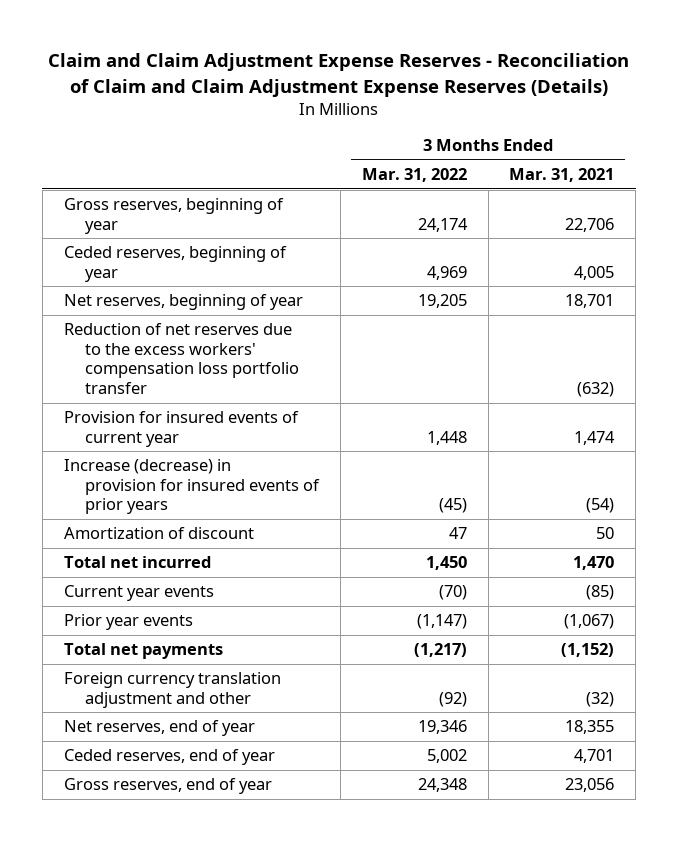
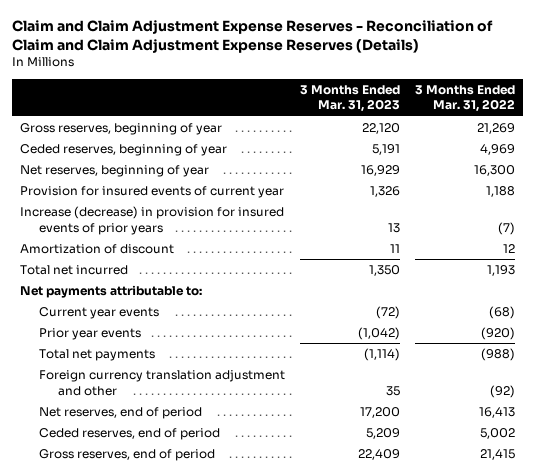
- | 3 Months Ended Mar. 31, 2022 | 3 Months Ended Mar. 31, 2021
+ | 3 Months Ended Mar. 31, 2023 | 3 Months Ended Mar. 31, 2022
- Gross reserves, beginning of year | 24,174 | 22,706
+ Gross reserves, beginning of year | 22,120 | 21,269
- Net reserves, beginning of year | 19,205 | 18,701
- Reduction of net reserves due to the excess workers' compensation loss portfolio transfer | | (632)
- Provision for insured events of current year | 1,448 | 1,474
- Increase (decrease) in provision for insured events of prior years | (45) | (54)
- Amortization of discount | 47 | 50
- Total net incurred | 1,450 | 1,470
- Current year events | (70) | (85)
- Prior year events | (1,147) | (1,067)
- Total net payments | (1,217) | (1,152)
+ Net reserves, beginning of year | 16,929 | 16,300
+ Provision for insured events of current year | 1,326 | 1,188
+ Increase (decrease) in provision for insured events of prior years | 13 | (7)
+ Amortization of discount | 11 | 12
+ Total net incurred | 1,350 | 1,193
+ Net payments attributable to:
+ Current year events | (72) | (68)
+ Prior year events | (1,042) | (920)
+ Total net payments | (1,114) | (988)
- Net reserves, end of year | 19,346 | 18,355
- Ceded reserves, end of year | 5,002 | 4,701
- Gross reserves, end of year | 24,348 | 23,056
+ Net reserves, end of period | 17,200 | 16,413
+ Ceded reserves, end of period | 5,209 | 5,002
+ Gross reserves, end of period | 22,409 | 21,415

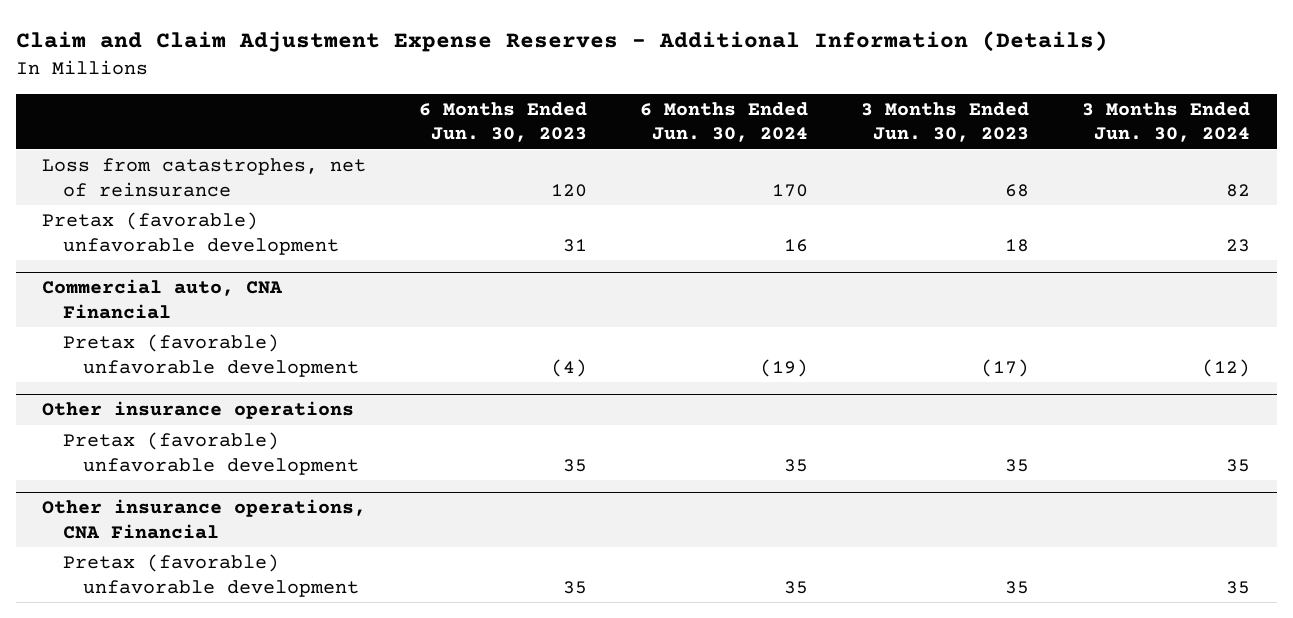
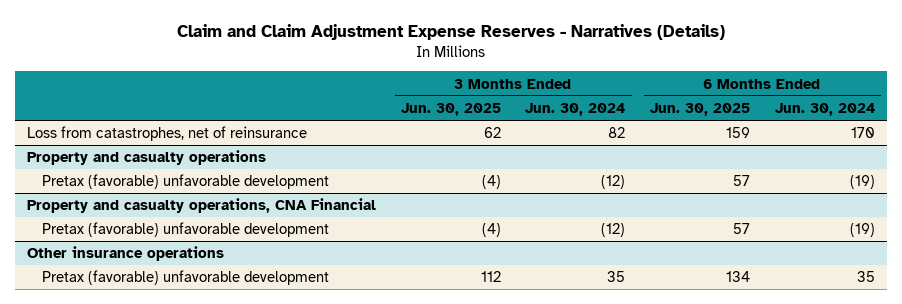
- Claim and Claim Adjustment Expense Reserves - Additional Information (Details)
+ Claim and Claim Adjustment Expense Reserves - Narratives (Details)
- | 6 Months Ended Jun. 30, 2023 | 6 Months Ended Jun. 30, 2024 | 3 Months Ended Jun. 30, 2023 | 3 Months Ended Jun. 30, 2024
+ | 3 Months Ended Jun. 30, 2025 | 3 Months Ended Jun. 30, 2024 | 6 Months Ended Jun. 30, 2025 | 6 Months Ended Jun. 30, 2024
- Pretax (favorable) unfavorable development | 31 | 16 | 18 | 23
- Commercial auto, CNA Financial
+ Property and casualty operations
+ Property and casualty operations, CNA Financial
+ Pretax (favorable) unfavorable development | (4) | (12) | 57 | (19)
- Other insurance operations, CNA Financial
- Pretax (favorable) unfavorable development | 35 | 35 | 35 | 35

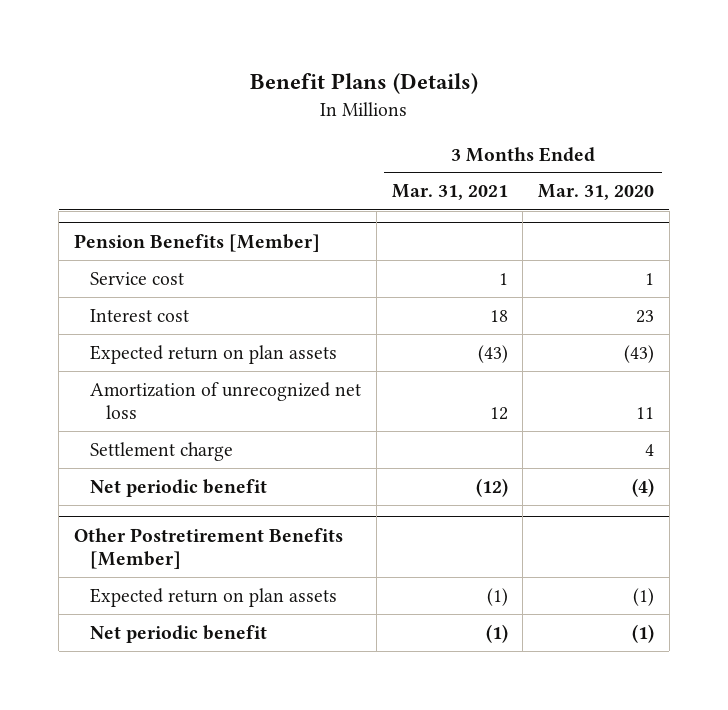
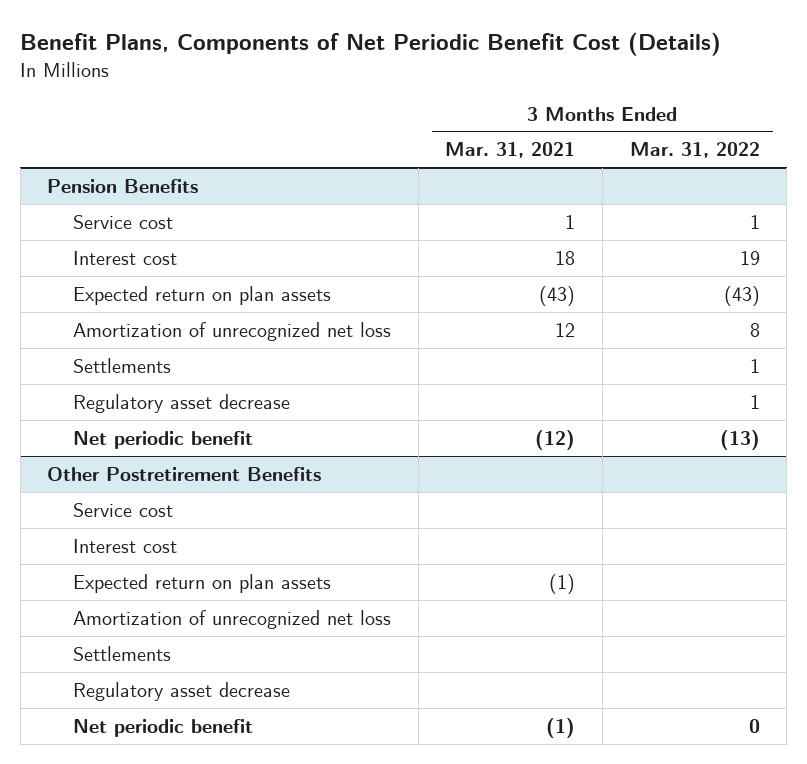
- Benefit Plans (Details)
+ Benefit Plans, Components of Net Periodic Benefit Cost (Details)
- | 3 Months Ended Mar. 31, 2021 | 3 Months Ended Mar. 31, 2020
+ | 3 Months Ended Mar. 31, 2021 | 3 Months Ended Mar. 31, 2022
- Pension Benefits [Member]
+ Pension Benefits
- Settlement charge | | 4
+ Settlements | | 1
+ Regulatory asset decrease | | 1
- Other Postretirement Benefits [Member]
+ Other Postretirement Benefits
+ Service cost
+ Interest cost
+ Amortization of unrecognized net loss
+ Settlements
+ Regulatory asset decrease

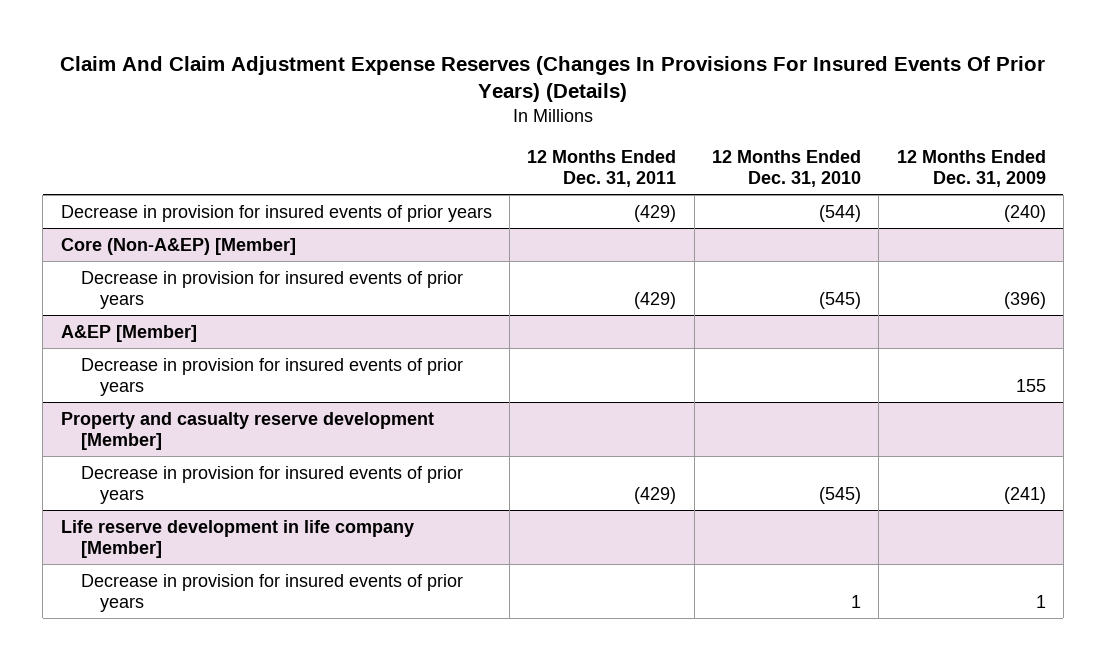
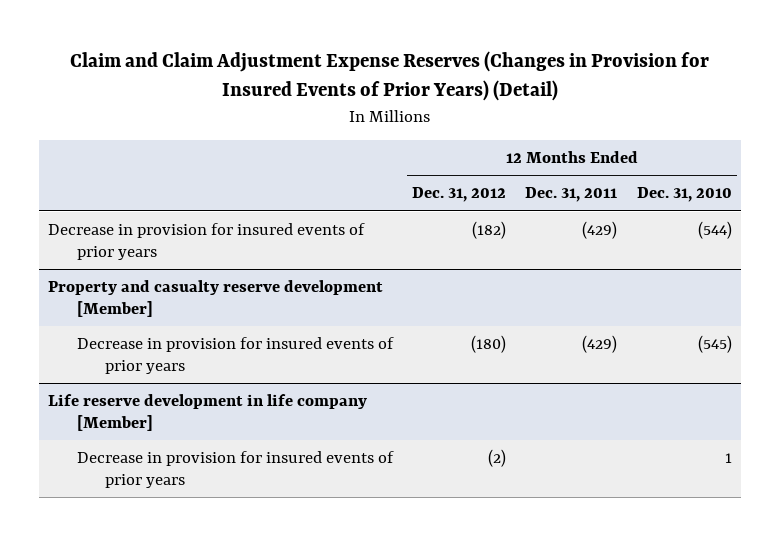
- Claim And Claim Adjustment Expense Reserves (Changes In Provisions For Insured Events Of Prior Years) (Details)
+ Claim and Claim Adjustment Expense Reserves (Changes in Provision for Insured Events of Prior Years) (Detail)
- | 12 Months Ended Dec. 31, 2011 | 12 Months Ended Dec. 31, 2010 | 12 Months Ended Dec. 31, 2009
+ | 12 Months Ended Dec. 31, 2012 | 12 Months Ended Dec. 31, 2011 | 12 Months Ended Dec. 31, 2010
- Core (Non-A&EP) [Member]
- Decrease in provision for insured events of prior years | (429) | (545) | (396)
- A&EP [Member]
- Decrease in provision for insured events of prior years | | | 155

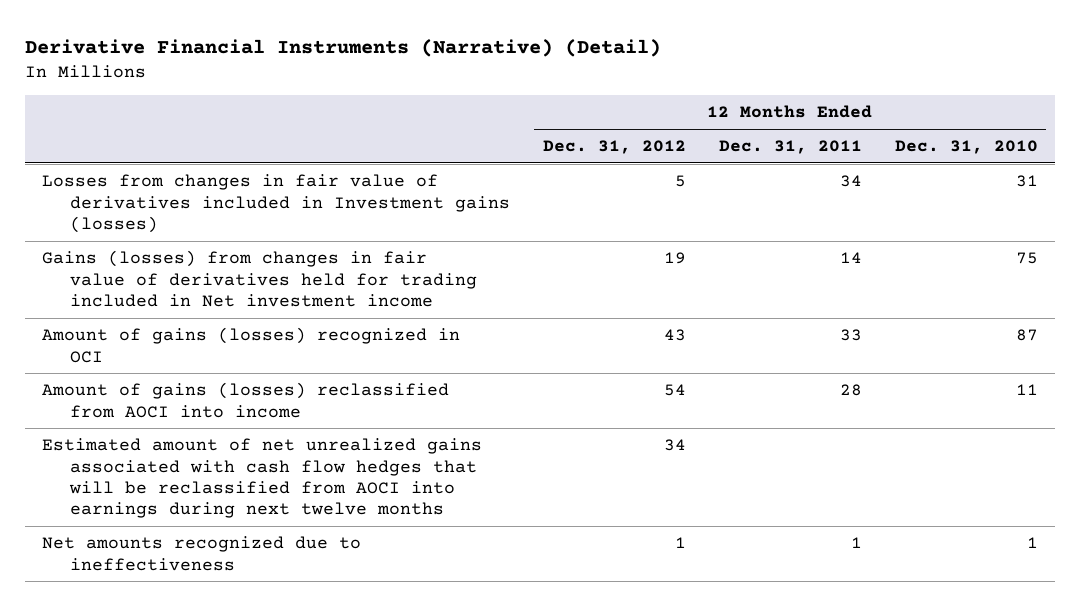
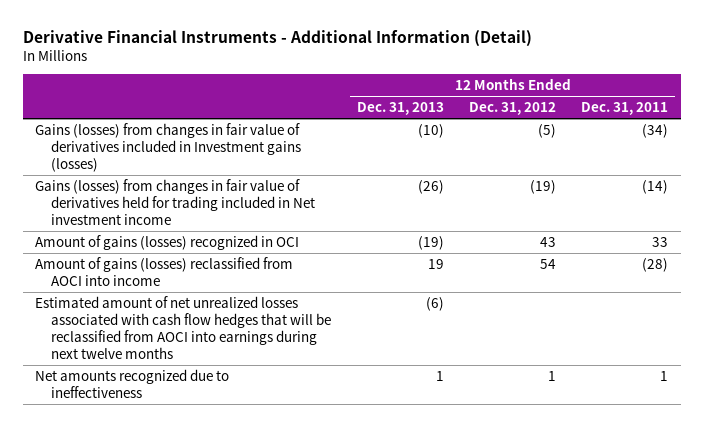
- Derivative Financial Instruments (Narrative) (Detail)
+ Derivative Financial Instruments - Additional Information (Detail)
- | 12 Months Ended Dec. 31, 2012 | 12 Months Ended Dec. 31, 2011 | 12 Months Ended Dec. 31, 2010
+ | 12 Months Ended Dec. 31, 2013 | 12 Months Ended Dec. 31, 2012 | 12 Months Ended Dec. 31, 2011
- Losses from changes in fair value of derivatives included in Investment gains (losses) | 5 | 34 | 31
- Gains (losses) from changes in fair value of derivatives held for trading included in Net investment income | 19 | 14 | 75
+ Gains (losses) from changes in fair value of derivatives included in Investment gains (losses) | (10) | (5) | (34)
+ Gains (losses) from changes in fair value of derivatives held for trading included in Net investment income | (26) | (19) | (14)
- Amount of gains (losses) reclassified from AOCI into income | 54 | 28 | 11
- Estimated amount of net unrealized gains associated with cash flow hedges that will be reclassified from AOCI into earnings during next twelve months | 34 | |
+ Amount of gains (losses) reclassified from AOCI into income | 19 | 54 | (28)
+ Estimated amount of net unrealized losses associated with cash flow hedges that will be reclassified from AOCI into earnings during next twelve months | (6) | |

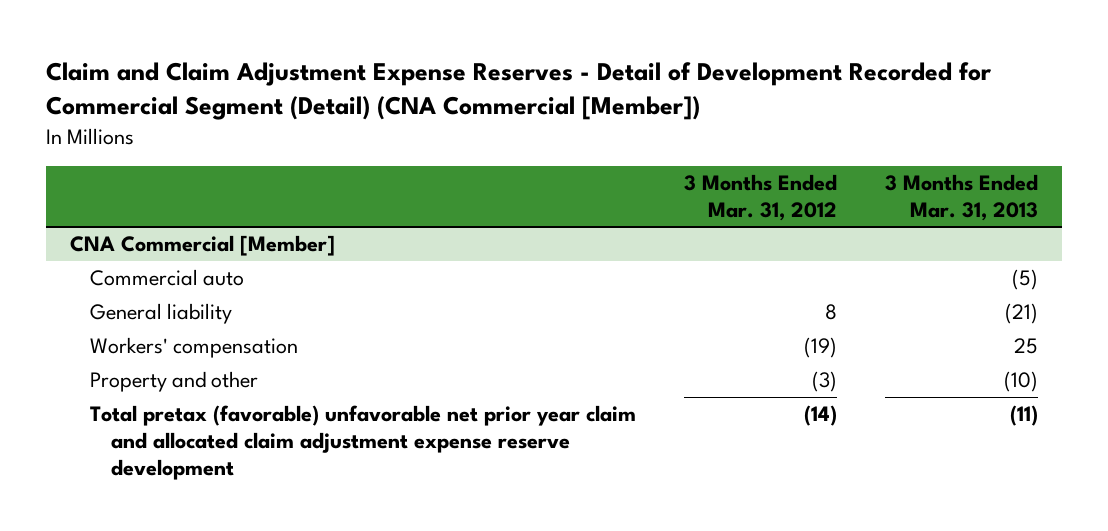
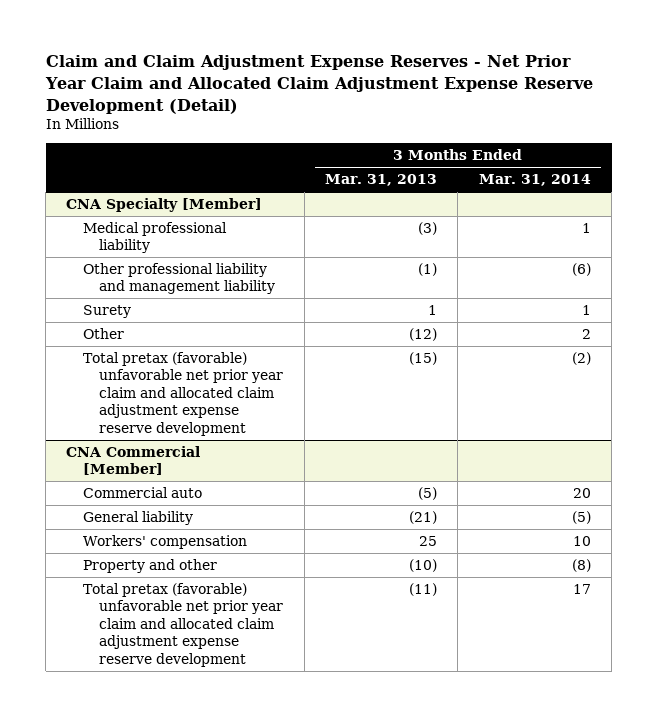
- Claim and Claim Adjustment Expense Reserves - Detail of Development Recorded for Commercial Segment (Detail) (CNA Commercial [Member])
+ Claim and Claim Adjustment Expense Reserves - Net Prior Year Claim and Allocated Claim Adjustment Expense Reserve Development (Detail)
- | 3 Months Ended Mar. 31, 2012 | 3 Months Ended Mar. 31, 2013
+ | 3 Months Ended Mar. 31, 2013 | 3 Months Ended Mar. 31, 2014
+ CNA Specialty [Member]
+ Medical professional liability | (3) | 1
+ Other professional liability and management liability | (1) | (6)
+ Surety | 1 | 1
+ Other | (12) | 2
+ Total pretax (favorable) unfavorable net prior year claim and allocated claim adjustment expense reserve development | (15) | (2)

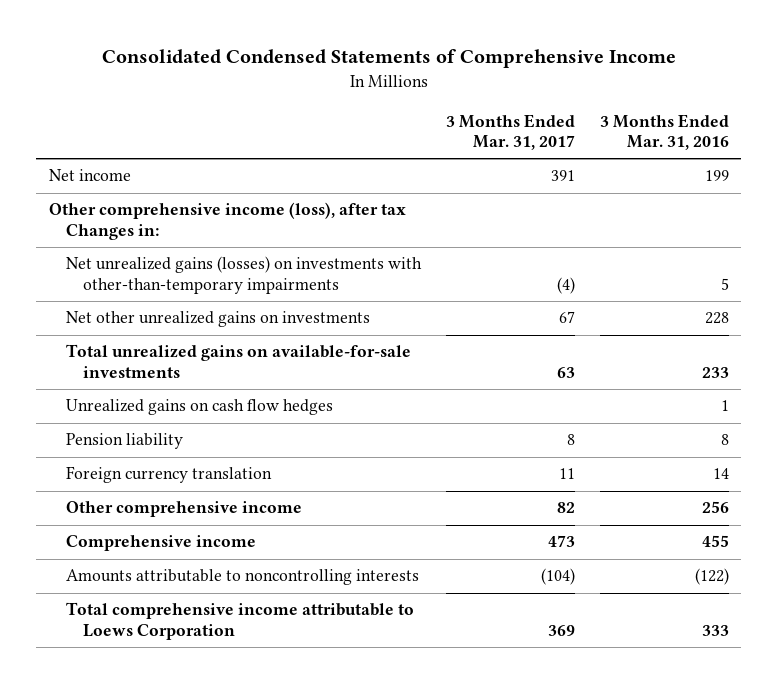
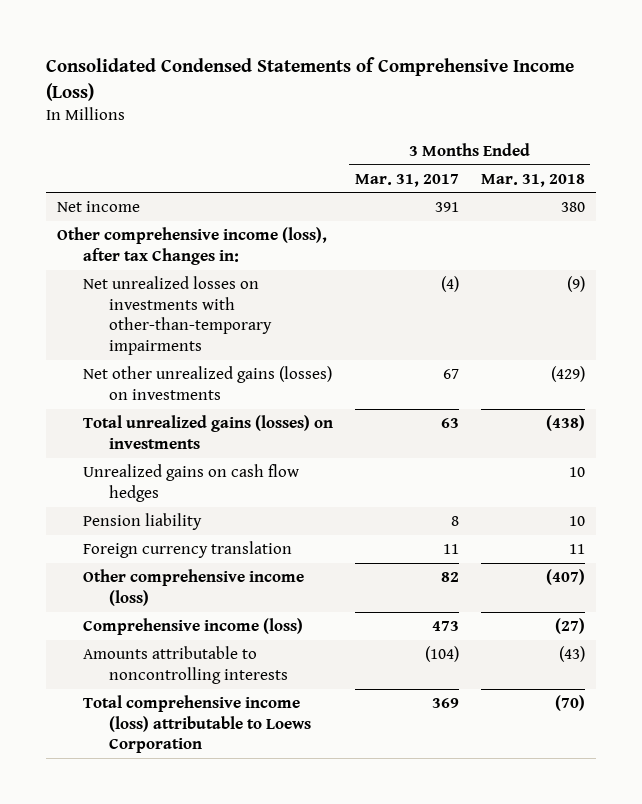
- Consolidated Condensed Statements of Comprehensive Income
+ Consolidated Condensed Statements of Comprehensive Income (Loss)
- | 3 Months Ended Mar. 31, 2017 | 3 Months Ended Mar. 31, 2016
+ | 3 Months Ended Mar. 31, 2017 | 3 Months Ended Mar. 31, 2018
- Net unrealized gains (losses) on investments with other-than-temporary impairments | (4) | 5
- Net other unrealized gains on investments | 67 | 228
- Total unrealized gains on available-for-sale investments | 63 | 233
+ Net unrealized losses on investments with other-than-temporary impairments | (4) | (9)
+ Net other unrealized gains (losses) on investments | 67 | (429)
+ Total unrealized gains (losses) on investments | 63 | (438)
- Other comprehensive income | 82 | 256
- Comprehensive income | 473 | 455
+ Other comprehensive income (loss) | 82 | (407)
+ Comprehensive income (loss) | 473 | (27)
- Total comprehensive income attributable to Loews Corporation | 369 | 333
+ Total comprehensive income (loss) attributable to Loews Corporation | 369 | (70)

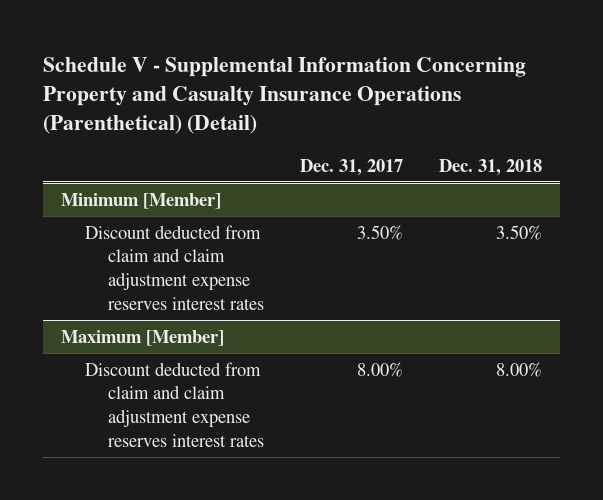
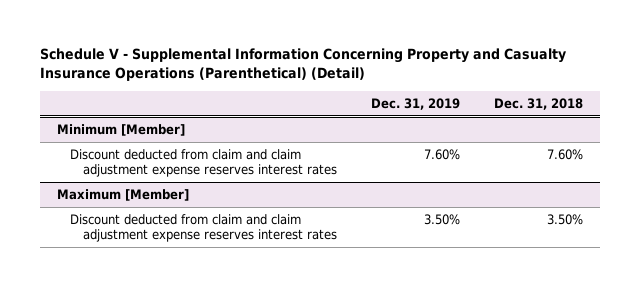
- | Dec. 31, 2017 | Dec. 31, 2018
+ | Dec. 31, 2019 | Dec. 31, 2018
@ Minimum [Member]
- Discount deducted from claim and claim adjustment expense reserves interest rates | 3.50% | 3.50%
+ Discount deducted from claim and claim adjustment expense reserves interest rates | 7.60% | 7.60%
@ Maximum [Member]
- Discount deducted from claim and claim adjustment expense reserves interest rates | 8.00% | 8.00%
+ Discount deducted from claim and claim adjustment expense reserves interest rates | 3.50% | 3.50%

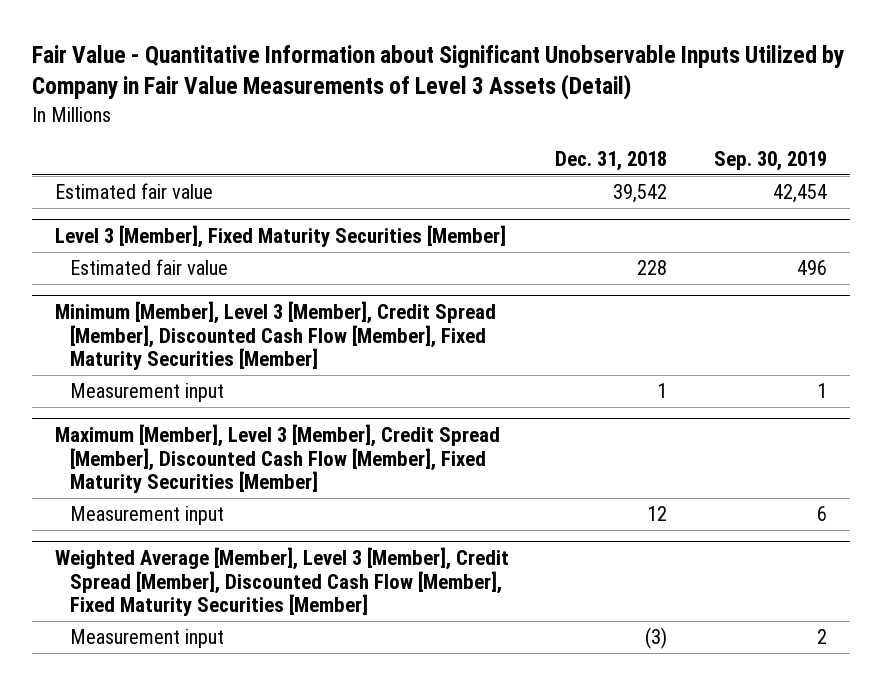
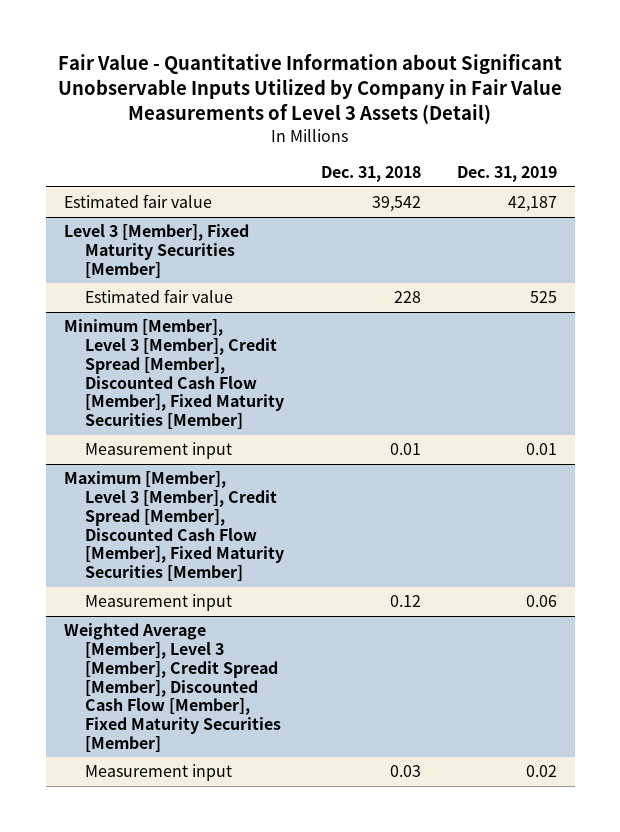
- | Dec. 31, 2018 | Sep. 30, 2019
+ | Dec. 31, 2018 | Dec. 31, 2019
@ Minimum [Member], Level 3 [Member], Credit Spread [Member], Discounted Cash Flow [Member], Fixed Maturity Securities [Member]
- Measurement input | 1 | 1
+ Measurement input | 0.01 | 0.01
@ Maximum [Member], Level 3 [Member], Credit Spread [Member], Discounted Cash Flow [Member], Fixed Maturity Securities [Member]
- Measurement input | 12 | 6
+ Measurement input | 0.12 | 0.06
@ Weighted Average [Member], Level 3 [Member], Credit Spread [Member], Discounted Cash Flow [Member], Fixed Maturity Securities [Member]
- Measurement input | (3) | 2
+ Measurement input | 0.03 | 0.02

